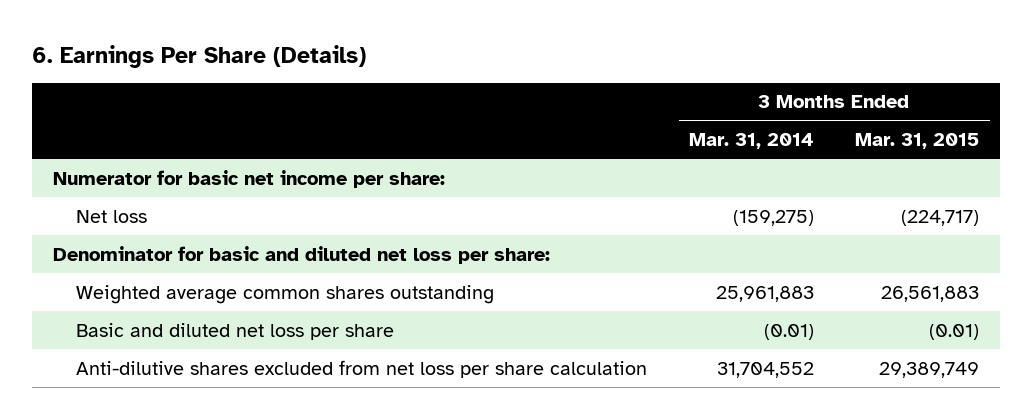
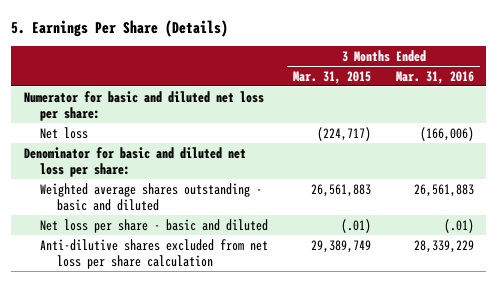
- 6. Earnings Per Share (Details)
+ 5. Earnings Per Share (Details)
- | 3 Months Ended Mar. 31, 2014 | 3 Months Ended Mar. 31, 2015
+ | 3 Months Ended Mar. 31, 2015 | 3 Months Ended Mar. 31, 2016
- Numerator for basic net income per share:
+ Numerator for basic and diluted net loss per share:
- Weighted average common shares outstanding | 25,961,883 | 26,561,883
- Basic and diluted net loss per share | (0.01) | (0.01)
+ Weighted average shares outstanding - basic and diluted | 26,561,883 | 26,561,883
+ Net loss per share - basic and diluted | (.01) | (.01)

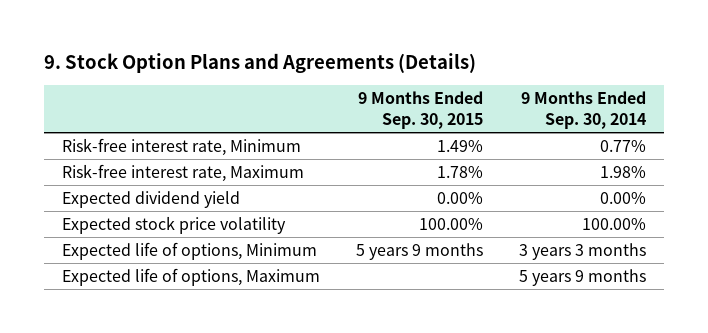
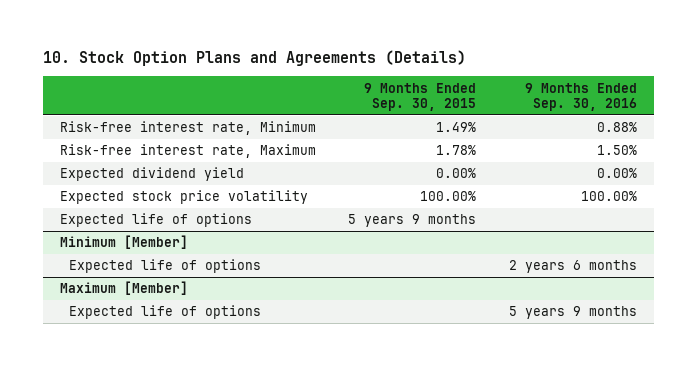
- 9. Stock Option Plans and Agreements (Details)
+ 10. Stock Option Plans and Agreements (Details)
- | 9 Months Ended Sep. 30, 2015 | 9 Months Ended Sep. 30, 2014
+ | 9 Months Ended Sep. 30, 2015 | 9 Months Ended Sep. 30, 2016
- Expected life of options, Minimum | 5 years 9 months | 3 years 3 months
- Expected life of options, Maximum | | 5 years 9 months
+ Expected life of options | 5 years 9 months |
+ Minimum [Member]
+ Expected life of options | | 2 years 6 months
+ Maximum [Member]
+ Expected life of options | | 5 years 9 months

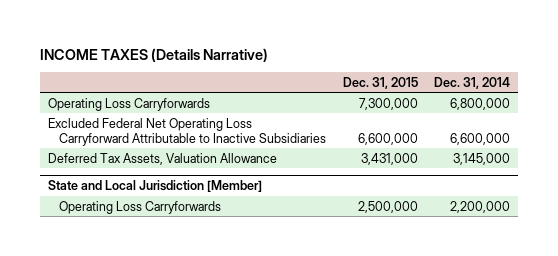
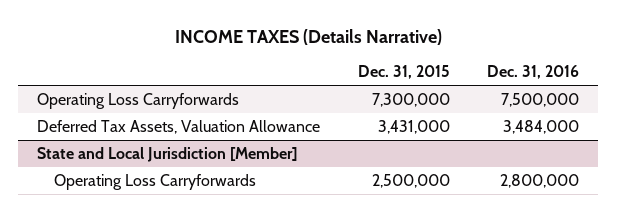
- | Dec. 31, 2015 | Dec. 31, 2014
+ | Dec. 31, 2015 | Dec. 31, 2016
- Excluded Federal Net Operating Loss Carryforward Attributable to Inactive Subsidiaries | 6,600,000 | 6,600,000

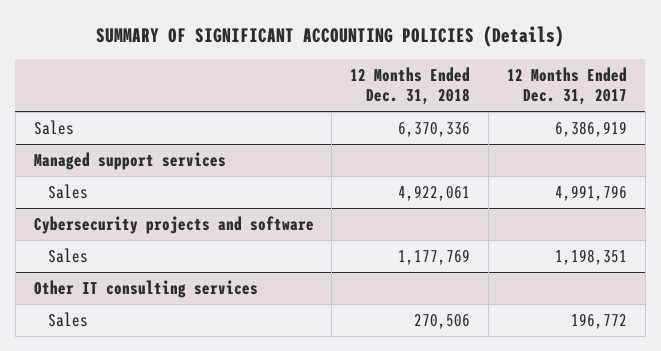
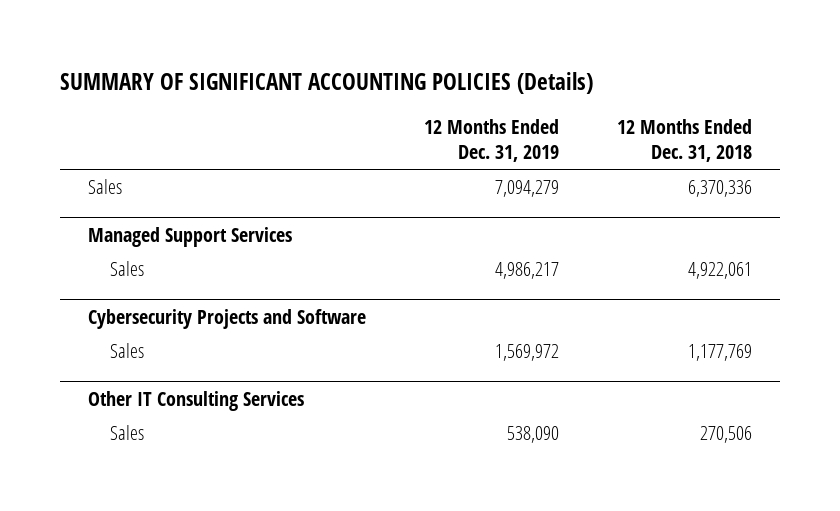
- | 12 Months Ended Dec. 31, 2018 | 12 Months Ended Dec. 31, 2017
+ | 12 Months Ended Dec. 31, 2019 | 12 Months Ended Dec. 31, 2018
- Managed support services
+ Managed Support Services
- Cybersecurity projects and software
+ Cybersecurity Projects and Software
- Other IT consulting services
+ Other IT Consulting Services

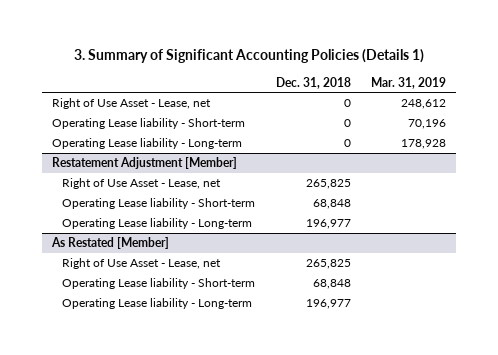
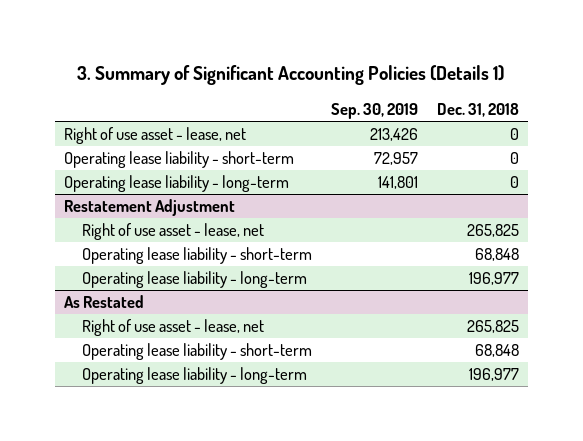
- | Dec. 31, 2018 | Mar. 31, 2019
+ | Sep. 30, 2019 | Dec. 31, 2018
- Right of Use Asset - Lease, net | 0 | 248,612
- Operating Lease liability - Short-term | 0 | 70,196
- Operating Lease liability - Long-term | 0 | 178,928
- Restatement Adjustment [Member]
- Right of Use Asset - Lease, net | 265,825 |
- Operating Lease liability - Short-term | 68,848 |
- Operating Lease liability - Long-term | 196,977 |
- As Restated [Member]
- Right of Use Asset - Lease, net | 265,825 |
- Operating Lease liability - Short-term | 68,848 |
- Operating Lease liability - Long-term | 196,977 |
+ Right of use asset - lease, net | 213,426 | 0
+ Operating lease liability - short-term | 72,957 | 0
+ Operating lease liability - long-term | 141,801 | 0
+ Restatement Adjustment
+ Right of use asset - lease, net | | 265,825
+ Operating lease liability - short-term | | 68,848
+ Operating lease liability - long-term | | 196,977
+ As Restated
+ Right of use asset - lease, net | | 265,825
+ Operating lease liability - short-term | | 68,848
+ Operating lease liability - long-term | | 196,977

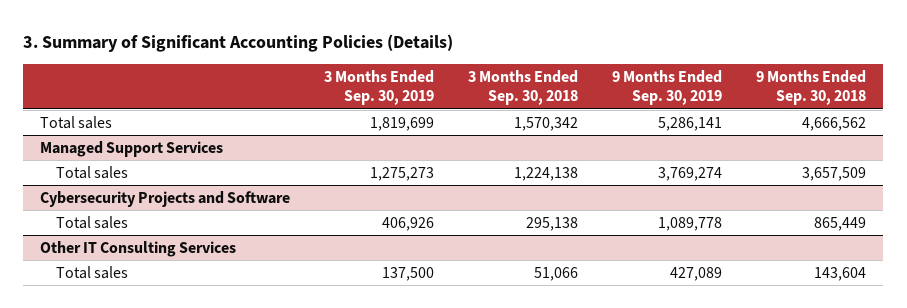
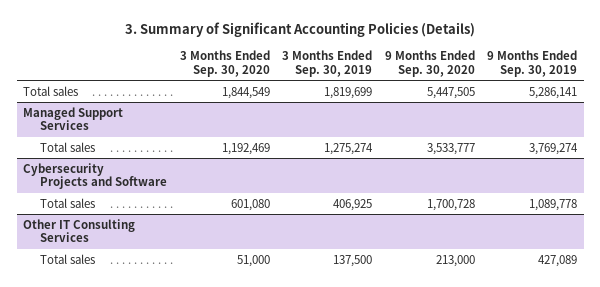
- | 3 Months Ended Sep. 30, 2019 | 3 Months Ended Sep. 30, 2018 | 9 Months Ended Sep. 30, 2019 | 9 Months Ended Sep. 30, 2018
+ | 3 Months Ended Sep. 30, 2020 | 3 Months Ended Sep. 30, 2019 | 9 Months Ended Sep. 30, 2020 | 9 Months Ended Sep. 30, 2019
@ Managed Support Services
- Total sales | 1,275,273 | 1,224,138 | 3,769,274 | 3,657,509
+ Total sales | 1,192,469 | 1,275,274 | 3,533,777 | 3,769,274
@ Cybersecurity Projects and Software
- Total sales | 406,926 | 295,138 | 1,089,778 | 865,449
+ Total sales | 601,080 | 406,925 | 1,700,728 | 1,089,778

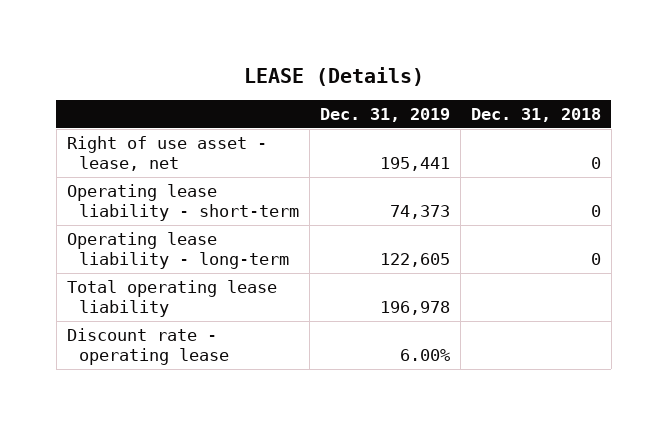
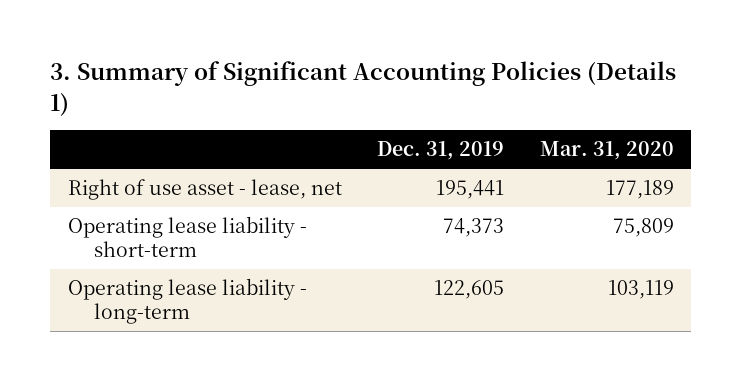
- LEASE (Details)
+ 3. Summary of Significant Accounting Policies (Details 1)
- | Dec. 31, 2019 | Dec. 31, 2018
+ | Dec. 31, 2019 | Mar. 31, 2020
- Total operating lease liability | 196,978 |
- Discount rate - operating lease | 6.00% |

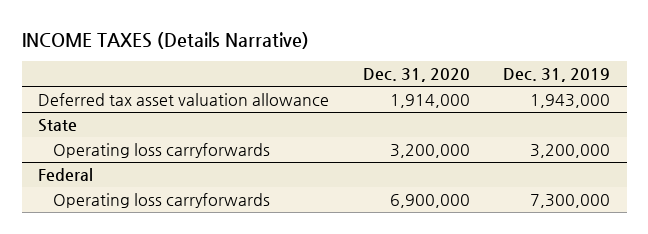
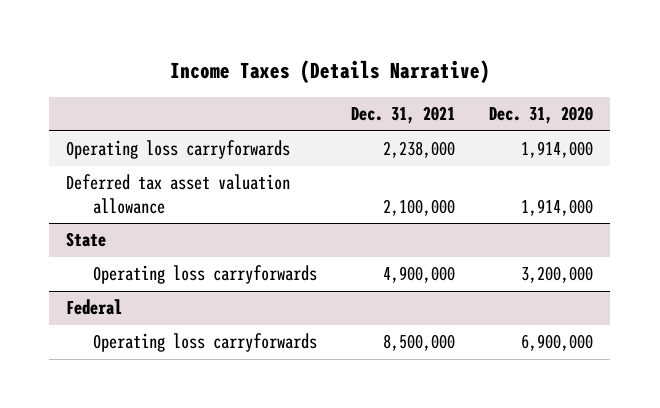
- INCOME TAXES (Details Narrative)
+ Income Taxes (Details Narrative)
- | Dec. 31, 2020 | Dec. 31, 2019
+ | Dec. 31, 2021 | Dec. 31, 2020
+ Operating loss carryforwards | 2,238,000 | 1,914,000

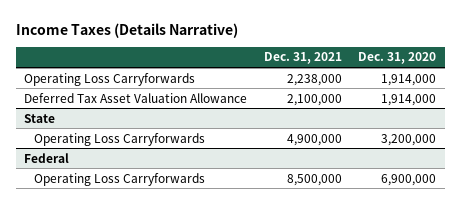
- Operating loss carryforwards | 2,238,000 | 1,914,000
- Deferred tax asset valuation allowance | 2,100,000 | 1,914,000
+ Operating Loss Carryforwards | 2,238,000 | 1,914,000
+ Deferred Tax Asset Valuation Allowance | 2,100,000 | 1,914,000
@ State
- Operating loss carryforwards | 4,900,000 | 3,200,000
+ Operating Loss Carryforwards | 4,900,000 | 3,200,000
@ Federal
- Operating loss carryforwards | 8,500,000 | 6,900,000
+ Operating Loss Carryforwards | 8,500,000 | 6,900,000

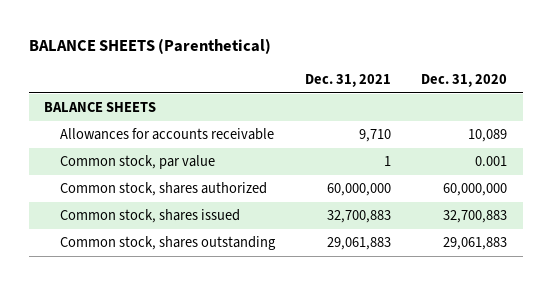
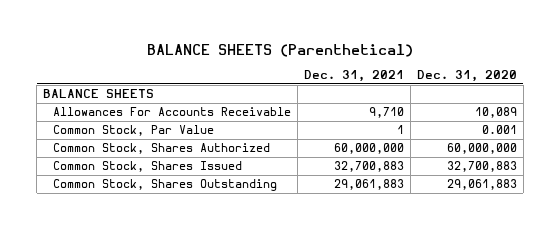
- Allowances for accounts receivable | 9,710 | 10,089
- Common stock, par value | 1 | 0.001
- Common stock, shares authorized | 60,000,000 | 60,000,000
- Common stock, shares issued | 32,700,883 | 32,700,883
- Common stock, shares outstanding | 29,061,883 | 29,061,883
+ Allowances For Accounts Receivable | 9,710 | 10,089
+ Common Stock, Par Value | 1 | 0.001
+ Common Stock, Shares Authorized | 60,000,000 | 60,000,000
+ Common Stock, Shares Issued | 32,700,883 | 32,700,883
+ Common Stock, Shares Outstanding | 29,061,883 | 29,061,883

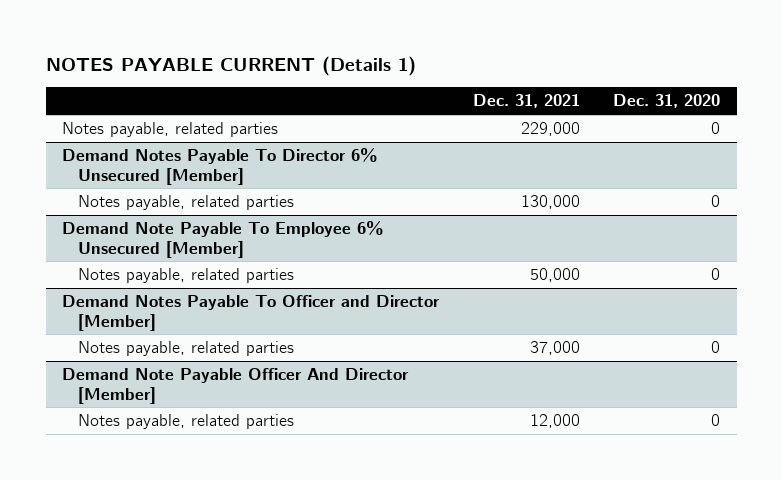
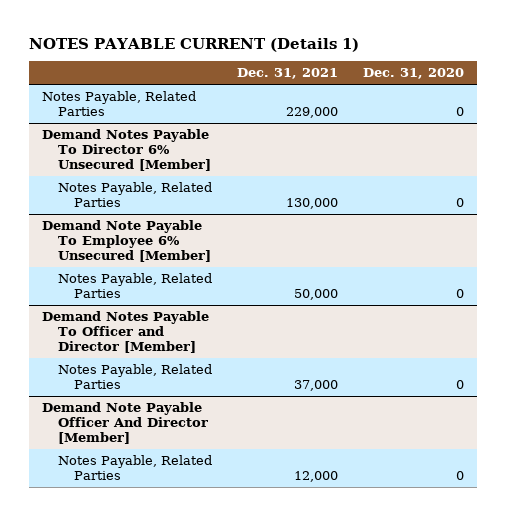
- Notes payable, related parties | 229,000 | 0
+ Notes Payable, Related Parties | 229,000 | 0
@ Demand Notes Payable To Director 6% Unsecured [Member]
- Notes payable, related parties | 130,000 | 0
+ Notes Payable, Related Parties | 130,000 | 0
@ Demand Note Payable To Employee 6% Unsecured [Member]
- Notes payable, related parties | 50,000 | 0
+ Notes Payable, Related Parties | 50,000 | 0
@ Demand Notes Payable To Officer and Director [Member]
- Notes payable, related parties | 37,000 | 0
+ Notes Payable, Related Parties | 37,000 | 0
@ Demand Note Payable Officer And Director [Member]
- Notes payable, related parties | 12,000 | 0
+ Notes Payable, Related Parties | 12,000 | 0

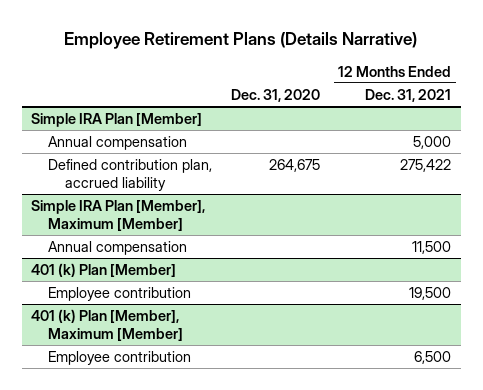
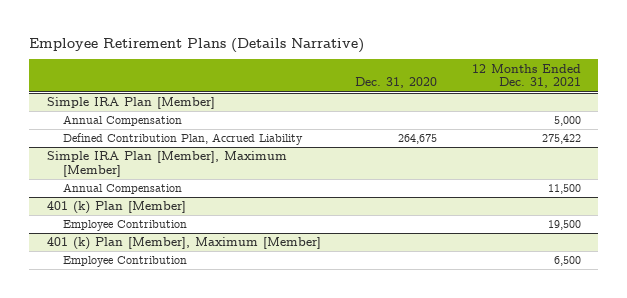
@ Simple IRA Plan [Member]
- Annual compensation | | 5,000
- Defined contribution plan, accrued liability | 264,675 | 275,422
+ Annual Compensation | | 5,000
+ Defined Contribution Plan, Accrued Liability | 264,675 | 275,422
@ Simple IRA Plan [Member], Maximum [Member]
- Annual compensation | | 11,500
+ Annual Compensation | | 11,500
@ 401 (k) Plan [Member]
- Employee contribution | | 19,500
+ Employee Contribution | | 19,500
@ 401 (k) Plan [Member], Maximum [Member]
- Employee contribution | | 6,500
+ Employee Contribution | | 6,500

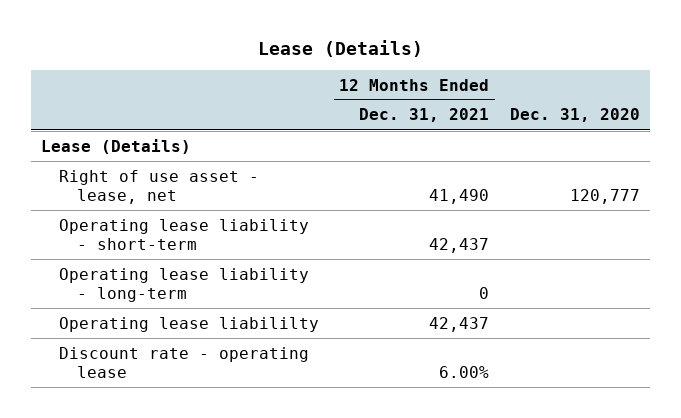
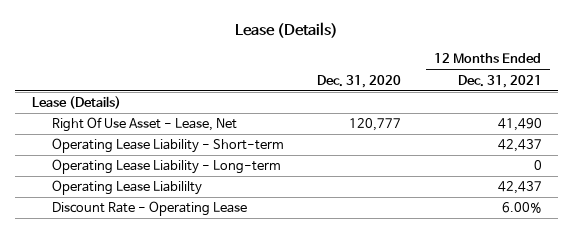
- | 12 Months Ended Dec. 31, 2021 | Dec. 31, 2020
+ | Dec. 31, 2020 | 12 Months Ended Dec. 31, 2021
- Right of use asset - lease, net | 41,490 | 120,777
- Operating lease liability - short-term | 42,437 |
- Operating lease liability - long-term | 0 |
- Operating lease liabililty | 42,437 |
- Discount rate - operating lease | 6.00% |
+ Right Of Use Asset - Lease, Net | 120,777 | 41,490
+ Operating Lease Liability - Short-term | | 42,437
+ Operating Lease Liability - Long-term | | 0
+ Operating Lease Liabililty | | 42,437
+ Discount Rate - Operating Lease | | 6.00%

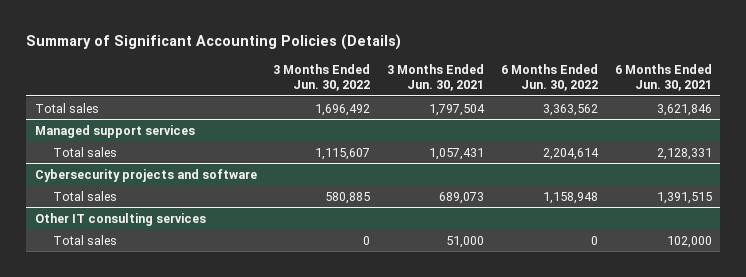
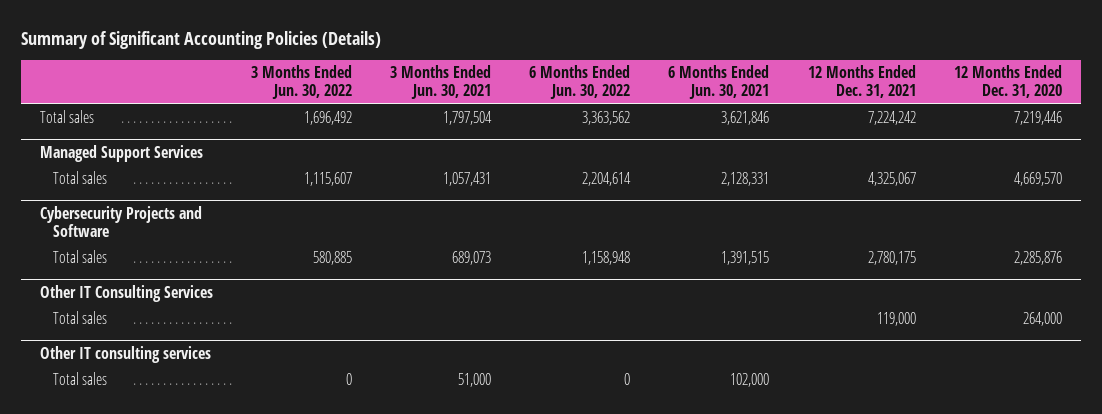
- | 3 Months Ended Jun. 30, 2022 | 3 Months Ended Jun. 30, 2021 | 6 Months Ended Jun. 30, 2022 | 6 Months Ended Jun. 30, 2021
+ | 3 Months Ended Jun. 30, 2022 | 3 Months Ended Jun. 30, 2021 | 6 Months Ended Jun. 30, 2022 | 6 Months Ended Jun. 30, 2021 | 12 Months Ended Dec. 31, 2021 | 12 Months Ended Dec. 31, 2020
- Managed support services
+ Managed Support Services
- Cybersecurity projects and software
+ Cybersecurity Projects and Software
+ Other IT Consulting Services
+ Total sales | | | | | 119,000 | 264,000

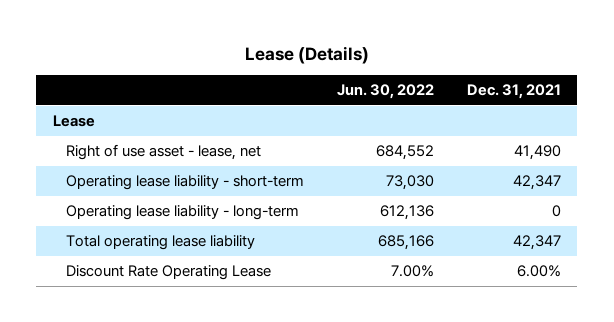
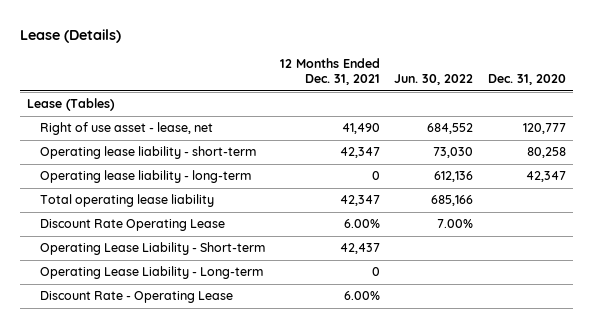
- | Jun. 30, 2022 | Dec. 31, 2021
+ | 12 Months Ended Dec. 31, 2021 | Jun. 30, 2022 | Dec. 31, 2020
- Lease
+ Lease (Tables)
+ Operating Lease Liability - Short-term | 42,437 | |
+ Operating Lease Liability - Long-term | 0 | |
+ Discount Rate - Operating Lease | 6.00% | |

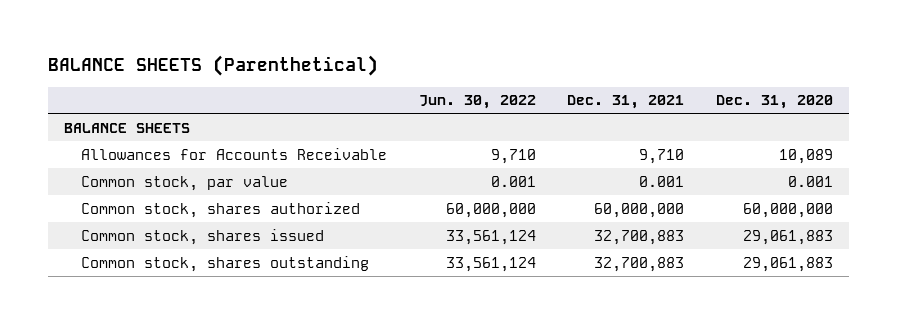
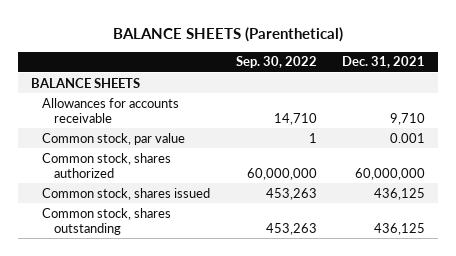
- | Jun. 30, 2022 | Dec. 31, 2021 | Dec. 31, 2020
+ | Sep. 30, 2022 | Dec. 31, 2021
- Allowances for Accounts Receivable | 9,710 | 9,710 | 10,089
+ Allowances for accounts receivable | 14,710 | 9,710
- Common stock, shares issued | 33,561,124 | 32,700,883 | 29,061,883
- Common stock, shares outstanding | 33,561,124 | 32,700,883 | 29,061,883
+ Common stock, shares issued | 453,263 | 436,125
+ Common stock, shares outstanding | 453,263 | 436,125

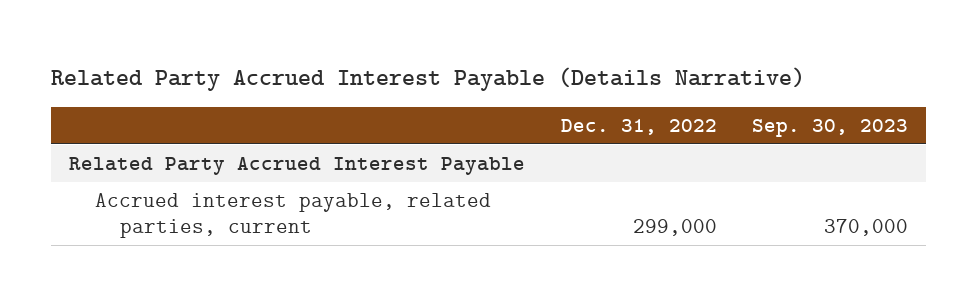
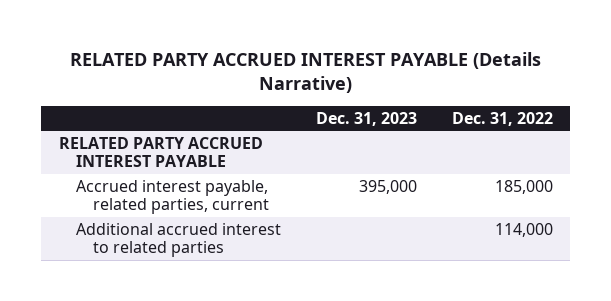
- Related Party Accrued Interest Payable (Details Narrative)
+ RELATED PARTY ACCRUED INTEREST PAYABLE (Details Narrative)
- | Dec. 31, 2022 | Sep. 30, 2023
+ | Dec. 31, 2023 | Dec. 31, 2022
- Related Party Accrued Interest Payable
- Accrued interest payable, related parties, current | 299,000 | 370,000
+ RELATED PARTY ACCRUED INTEREST PAYABLE
+ Accrued interest payable, related parties, current | 395,000 | 185,000
+ Additional accrued interest to related parties | | 114,000

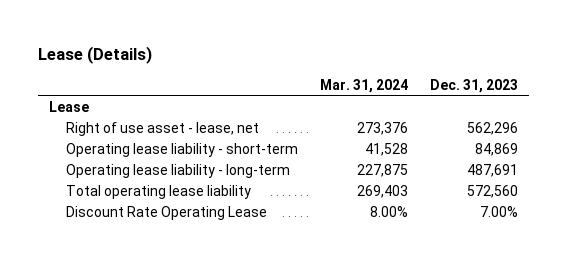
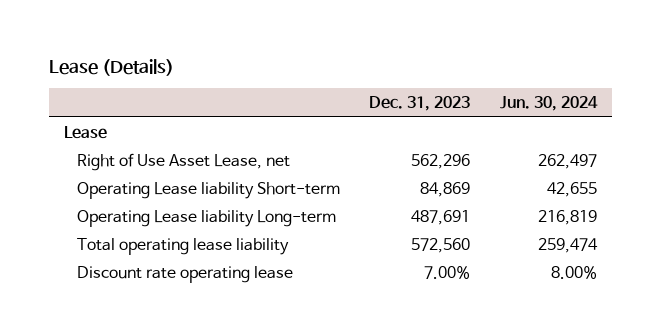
- | Mar. 31, 2024 | Dec. 31, 2023
+ | Dec. 31, 2023 | Jun. 30, 2024
- Right of use asset - lease, net | 273,376 | 562,296
- Operating lease liability - short-term | 41,528 | 84,869
- Operating lease liability - long-term | 227,875 | 487,691
+ Right of Use Asset Lease, net | 562,296 | 262,497
+ Operating Lease liability Short-term | 84,869 | 42,655
+ Operating Lease liability Long-term | 487,691 | 216,819
- Discount Rate Operating Lease | 8.00% | 7.00%
+ Discount rate operating lease | 7.00% | 8.00%

